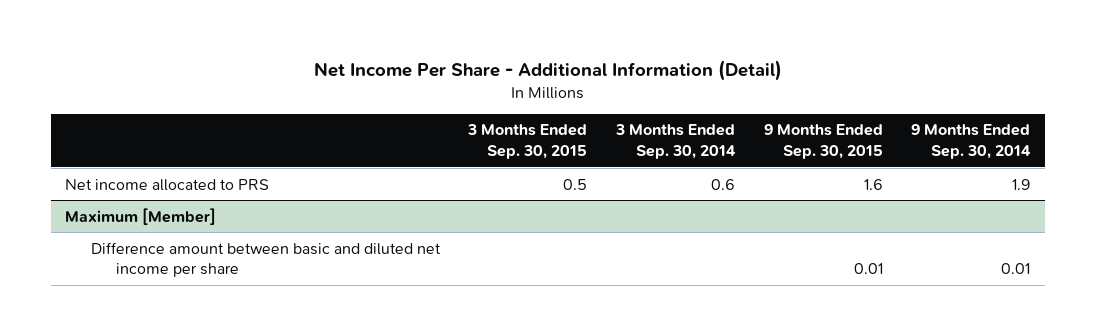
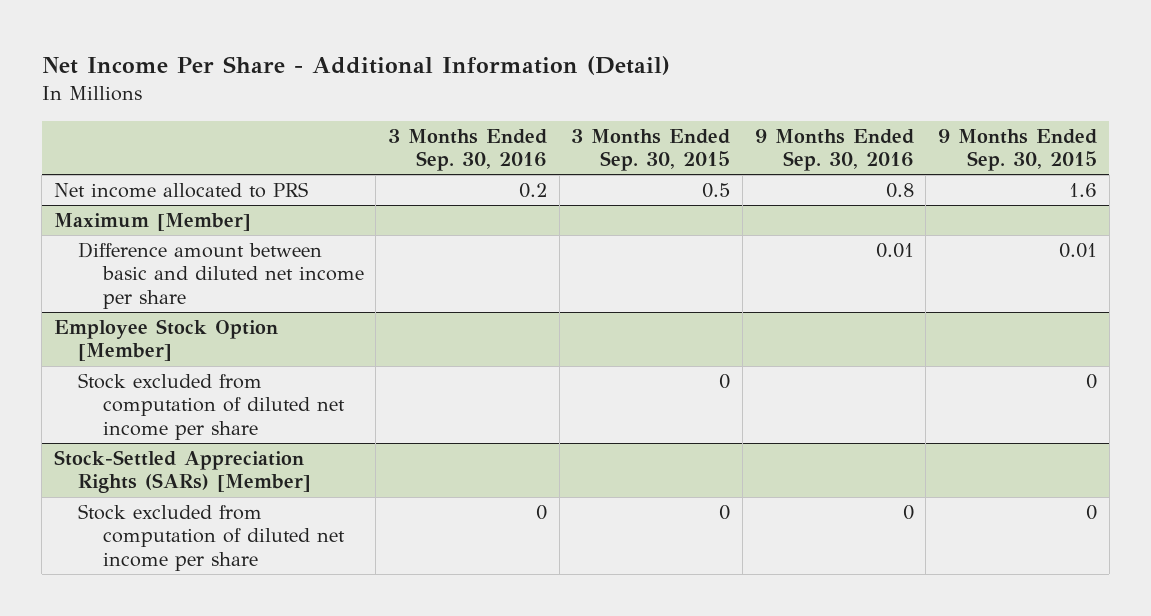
- | 3 Months Ended Sep. 30, 2015 | 3 Months Ended Sep. 30, 2014 | 9 Months Ended Sep. 30, 2015 | 9 Months Ended Sep. 30, 2014
+ | 3 Months Ended Sep. 30, 2016 | 3 Months Ended Sep. 30, 2015 | 9 Months Ended Sep. 30, 2016 | 9 Months Ended Sep. 30, 2015
+ Employee Stock Option [Member]
+ Stock excluded from computation of diluted net income per share | | 0 | | 0
+ Stock-Settled Appreciation Rights (SARs) [Member]
+ Stock excluded from computation of diluted net income per share | 0 | 0 | 0 | 0

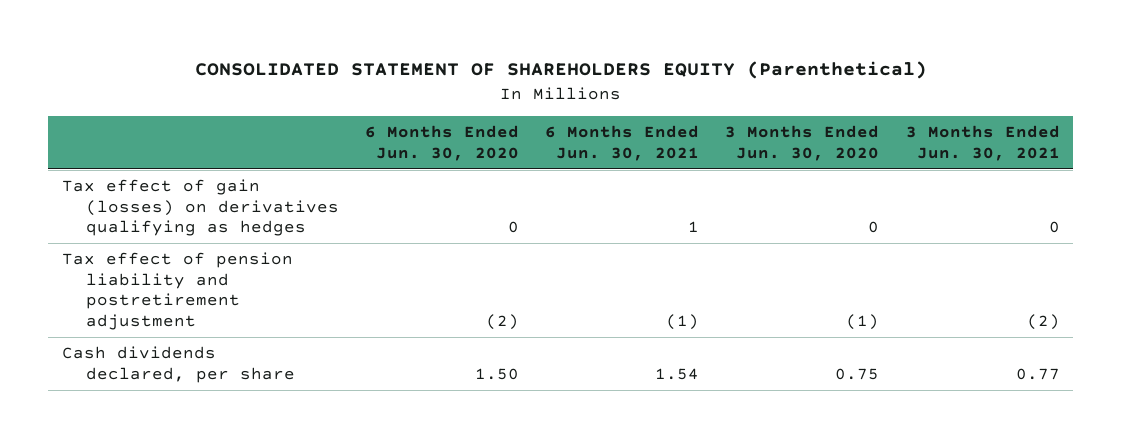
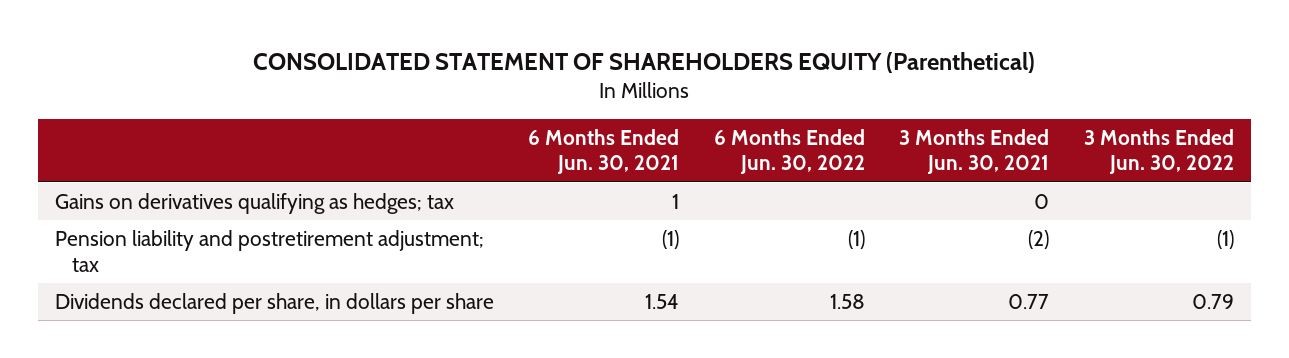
- | 6 Months Ended Jun. 30, 2020 | 6 Months Ended Jun. 30, 2021 | 3 Months Ended Jun. 30, 2020 | 3 Months Ended Jun. 30, 2021
+ | 6 Months Ended Jun. 30, 2021 | 6 Months Ended Jun. 30, 2022 | 3 Months Ended Jun. 30, 2021 | 3 Months Ended Jun. 30, 2022
- Tax effect of gain (losses) on derivatives qualifying as hedges | 0 | 1 | 0 | 0
- Tax effect of pension liability and postretirement adjustment | (2) | (1) | (1) | (2)
- Cash dividends declared, per share | 1.50 | 1.54 | 0.75 | 0.77
+ Gains on derivatives qualifying as hedges; tax | 1 | | 0 |
+ Pension liability and postretirement adjustment; tax | (1) | (1) | (2) | (1)
+ Dividends declared per share, in dollars per share | 1.54 | 1.58 | 0.77 | 0.79

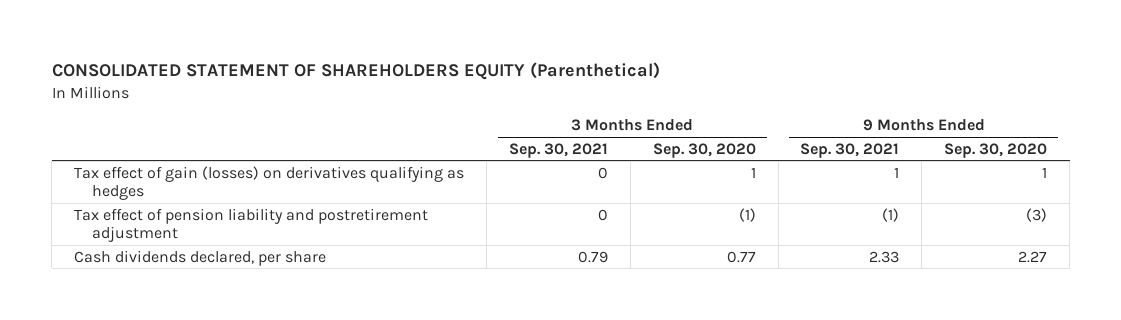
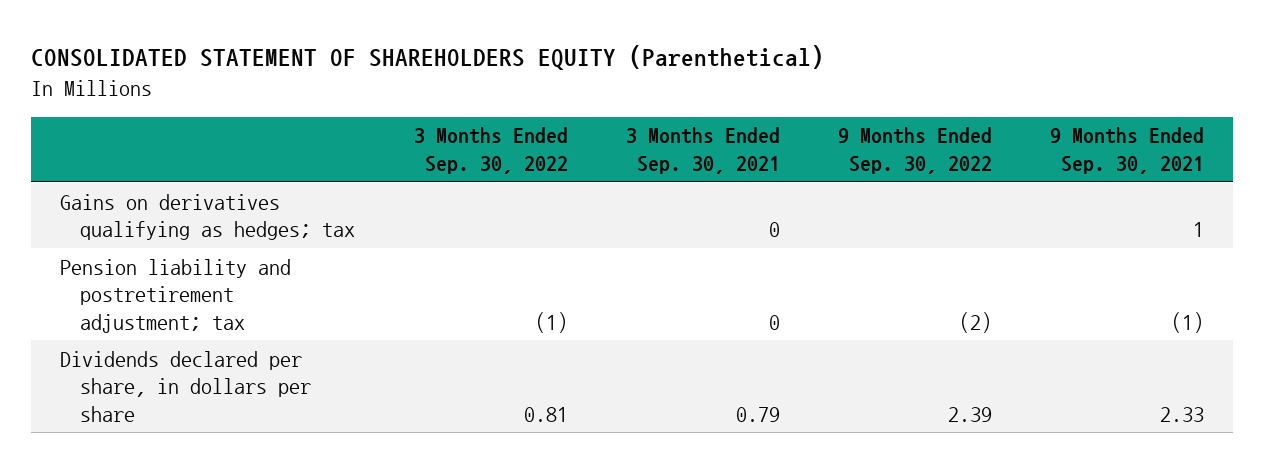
- | 3 Months Ended Sep. 30, 2021 | 3 Months Ended Sep. 30, 2020 | 9 Months Ended Sep. 30, 2021 | 9 Months Ended Sep. 30, 2020
+ | 3 Months Ended Sep. 30, 2022 | 3 Months Ended Sep. 30, 2021 | 9 Months Ended Sep. 30, 2022 | 9 Months Ended Sep. 30, 2021
- Tax effect of gain (losses) on derivatives qualifying as hedges | 0 | 1 | 1 | 1
- Tax effect of pension liability and postretirement adjustment | 0 | (1) | (1) | (3)
- Cash dividends declared, per share | 0.79 | 0.77 | 2.33 | 2.27
+ Gains on derivatives qualifying as hedges; tax | | 0 | | 1
+ Pension liability and postretirement adjustment; tax | (1) | 0 | (2) | (1)
+ Dividends declared per share, in dollars per share | 0.81 | 0.79 | 2.39 | 2.33

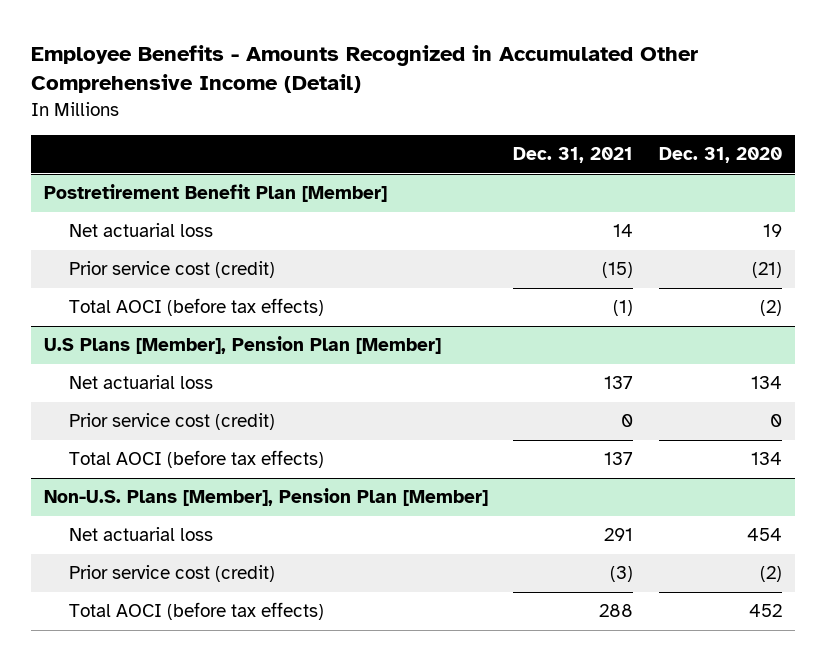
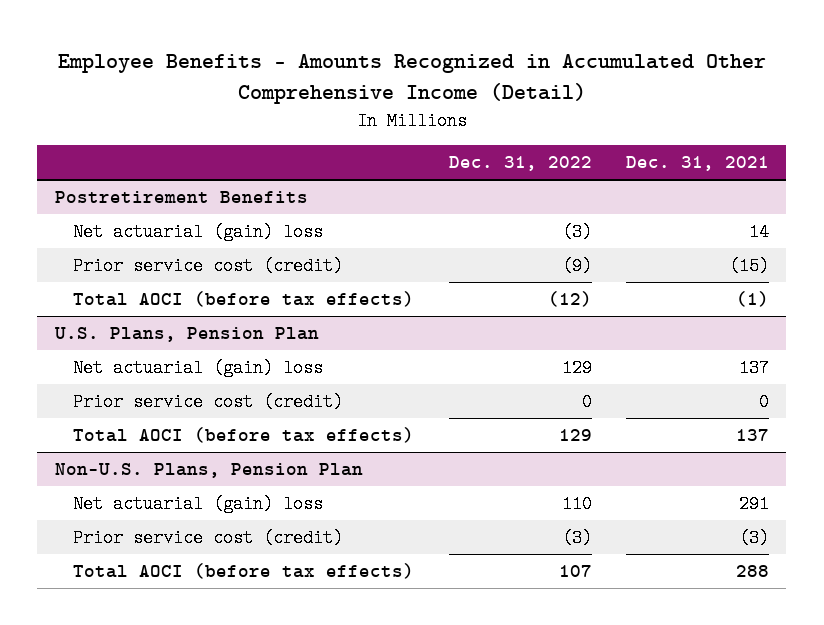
- | Dec. 31, 2021 | Dec. 31, 2020
+ | Dec. 31, 2022 | Dec. 31, 2021
- Postretirement Benefit Plan [Member]
- Net actuarial loss | 14 | 19
+ Postretirement Benefits
+ Net actuarial (gain) loss | (3) | 14
- U.S Plans [Member], Pension Plan [Member]
- Net actuarial loss | 137 | 134
+ U.S. Plans, Pension Plan
+ Net actuarial (gain) loss | 129 | 137
- Non-U.S. Plans [Member], Pension Plan [Member]
- Net actuarial loss | 291 | 454
+ Non-U.S. Plans, Pension Plan
+ Net actuarial (gain) loss | 110 | 291

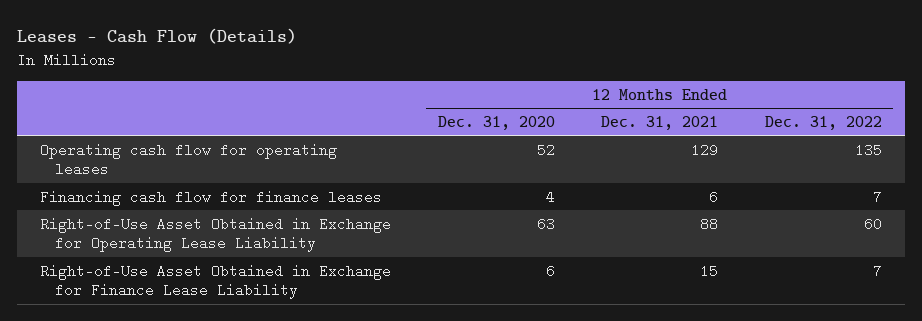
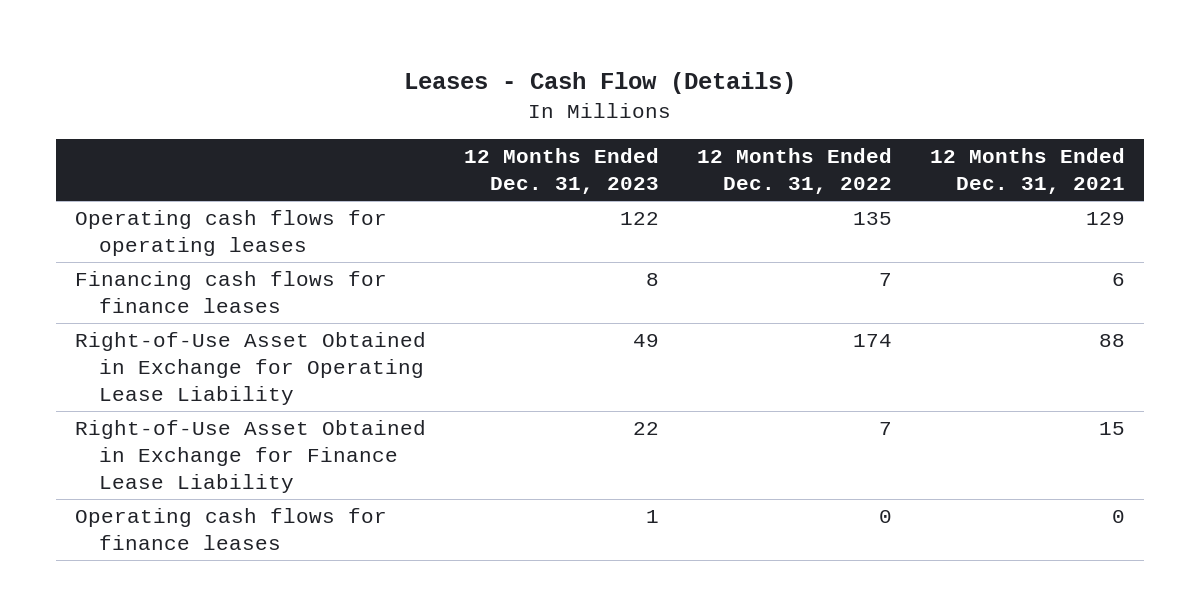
- | 12 Months Ended Dec. 31, 2020 | 12 Months Ended Dec. 31, 2021 | 12 Months Ended Dec. 31, 2022
+ | 12 Months Ended Dec. 31, 2023 | 12 Months Ended Dec. 31, 2022 | 12 Months Ended Dec. 31, 2021
- Operating cash flow for operating leases | 52 | 129 | 135
- Financing cash flow for finance leases | 4 | 6 | 7
- Right-of-Use Asset Obtained in Exchange for Operating Lease Liability | 63 | 88 | 60
+ Operating cash flows for operating leases | 122 | 135 | 129
+ Financing cash flows for finance leases | 8 | 7 | 6
+ Right-of-Use Asset Obtained in Exchange for Operating Lease Liability | 49 | 174 | 88
+ Operating cash flows for finance leases | 1 | 0 | 0

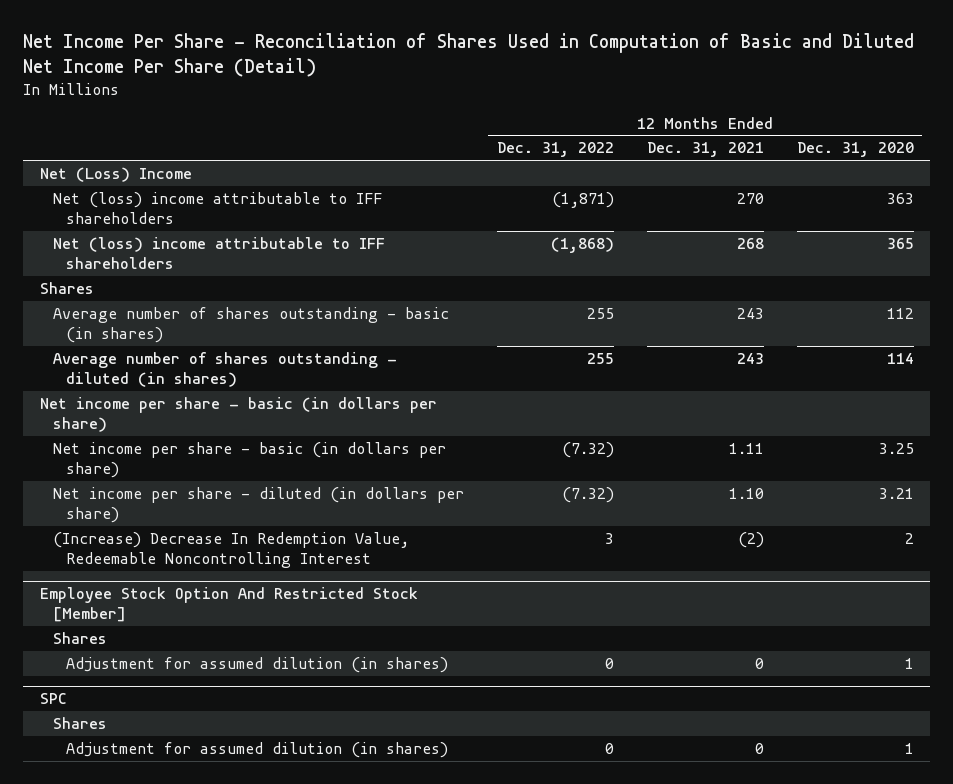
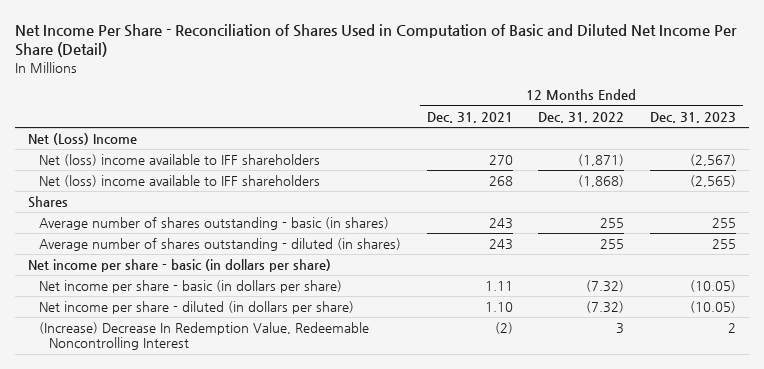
- | 12 Months Ended Dec. 31, 2022 | 12 Months Ended Dec. 31, 2021 | 12 Months Ended Dec. 31, 2020
+ | 12 Months Ended Dec. 31, 2021 | 12 Months Ended Dec. 31, 2022 | 12 Months Ended Dec. 31, 2023
- Net (loss) income attributable to IFF shareholders | (1,871) | 270 | 363
- Net (loss) income attributable to IFF shareholders | (1,868) | 268 | 365
+ Net (loss) income available to IFF shareholders | 270 | (1,871) | (2,567)
+ Net (loss) income available to IFF shareholders | 268 | (1,868) | (2,565)
- Employee Stock Option And Restricted Stock [Member]
- Shares
- Adjustment for assumed dilution (in shares) | 0 | 0 | 1
- SPC
- Shares
- Adjustment for assumed dilution (in shares) | 0 | 0 | 1

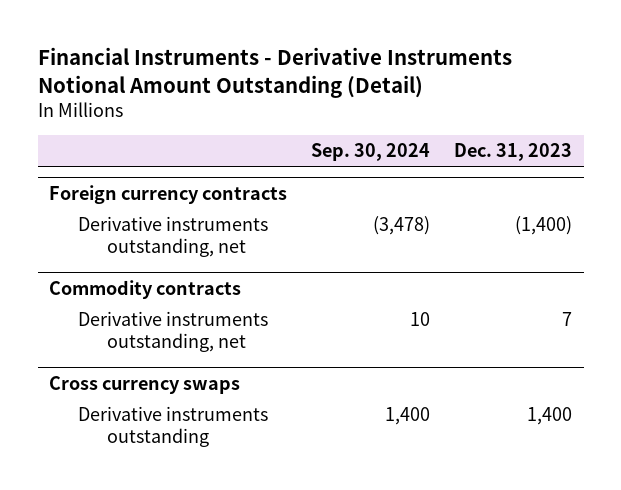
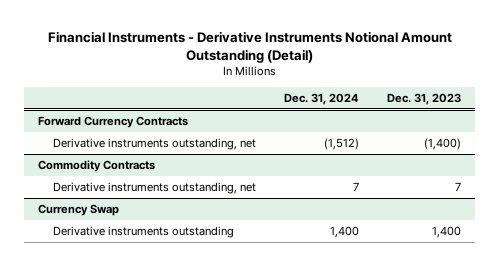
- | Sep. 30, 2024 | Dec. 31, 2023
+ | Dec. 31, 2024 | Dec. 31, 2023
- Foreign currency contracts
+ Forward Currency Contracts
- Commodity contracts
+ Commodity Contracts
- Cross currency swaps
+ Currency Swap

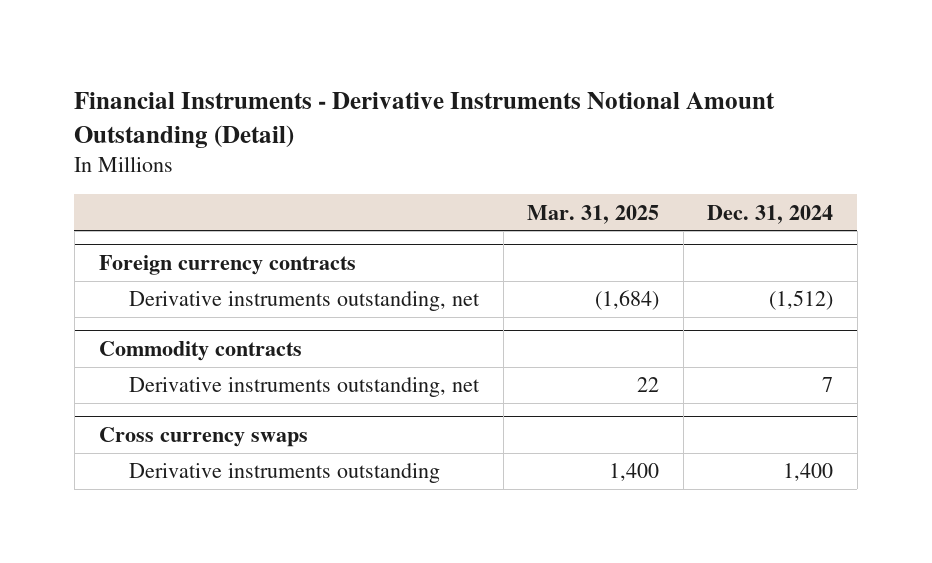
- | Dec. 31, 2024 | Dec. 31, 2023
+ | Mar. 31, 2025 | Dec. 31, 2024
- Forward Currency Contracts
+ Foreign currency contracts
- Commodity Contracts
+ Commodity contracts
- Currency Swap
+ Cross currency swaps

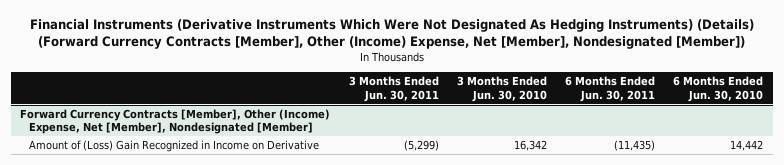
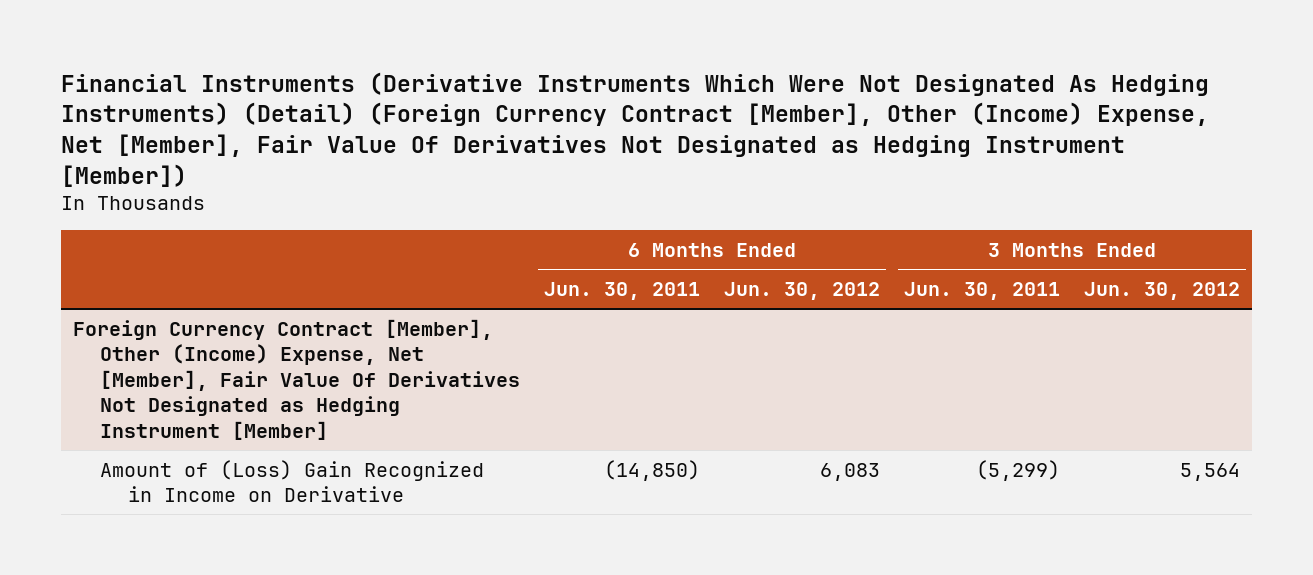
- Financial Instruments (Derivative Instruments Which Were Not Designated As Hedging Instruments) (Details) (Forward Currency Contracts [Member], Other (Income) Expense, Net [Member], Nondesignated [Member])
+ Financial Instruments (Derivative Instruments Which Were Not Designated As Hedging Instruments) (Detail) (Foreign Currency Contract [Member], Other (Income) Expense, Net [Member], Fair Value Of Derivatives Not Designated as Hedging Instrument [Member])
- | 3 Months Ended Jun. 30, 2011 | 3 Months Ended Jun. 30, 2010 | 6 Months Ended Jun. 30, 2011 | 6 Months Ended Jun. 30, 2010
+ | 6 Months Ended Jun. 30, 2011 | 6 Months Ended Jun. 30, 2012 | 3 Months Ended Jun. 30, 2011 | 3 Months Ended Jun. 30, 2012
- Forward Currency Contracts [Member], Other (Income) Expense, Net [Member], Nondesignated [Member]
- Amount of (Loss) Gain Recognized in Income on Derivative | (5,299) | 16,342 | (11,435) | 14,442
+ Foreign Currency Contract [Member], Other (Income) Expense, Net [Member], Fair Value Of Derivatives Not Designated as Hedging Instrument [Member]
+ Amount of (Loss) Gain Recognized in Income on Derivative | (14,850) | 6,083 | (5,299) | 5,564

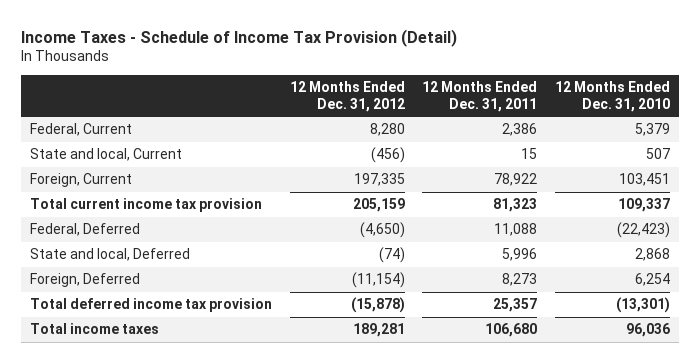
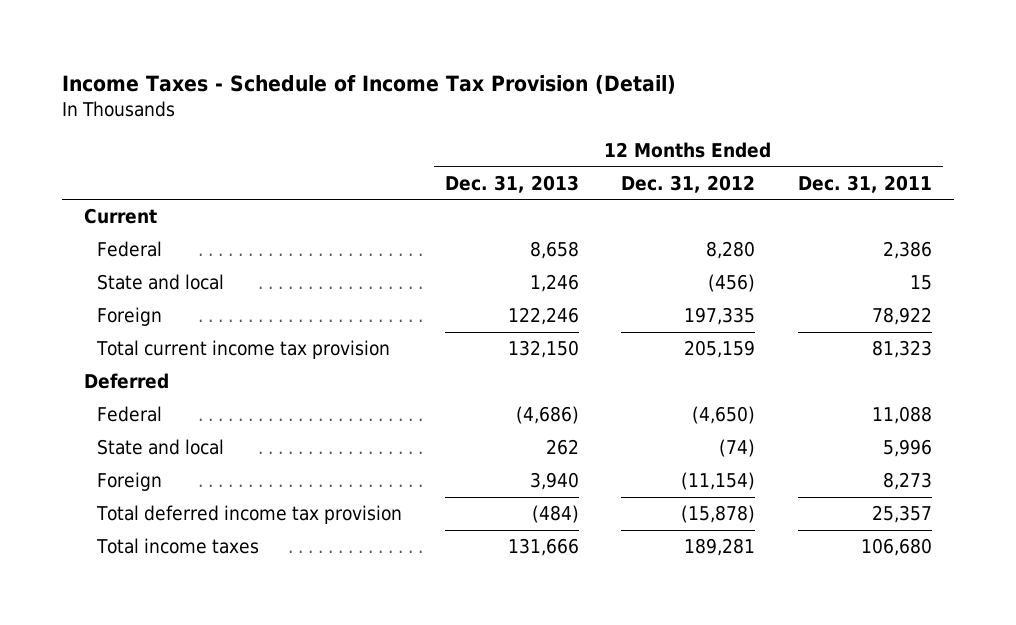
- | 12 Months Ended Dec. 31, 2012 | 12 Months Ended Dec. 31, 2011 | 12 Months Ended Dec. 31, 2010
+ | 12 Months Ended Dec. 31, 2013 | 12 Months Ended Dec. 31, 2012 | 12 Months Ended Dec. 31, 2011
- Federal, Current | 8,280 | 2,386 | 5,379
- State and local, Current | (456) | 15 | 507
- Foreign, Current | 197,335 | 78,922 | 103,451
+ Current
+ Federal | 8,658 | 8,280 | 2,386
+ State and local | 1,246 | (456) | 15
+ Foreign | 122,246 | 197,335 | 78,922
- Federal, Deferred | (4,650) | 11,088 | (22,423)
- State and local, Deferred | (74) | 5,996 | 2,868
- Foreign, Deferred | (11,154) | 8,273 | 6,254
+ Deferred
+ Federal | (4,686) | (4,650) | 11,088
+ State and local | 262 | (74) | 5,996
+ Foreign | 3,940 | (11,154) | 8,273

